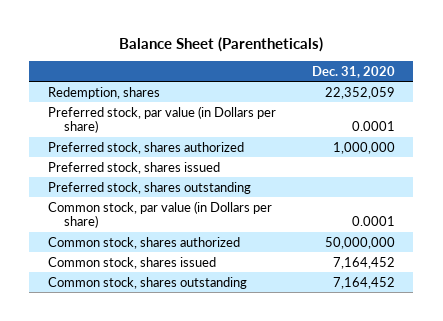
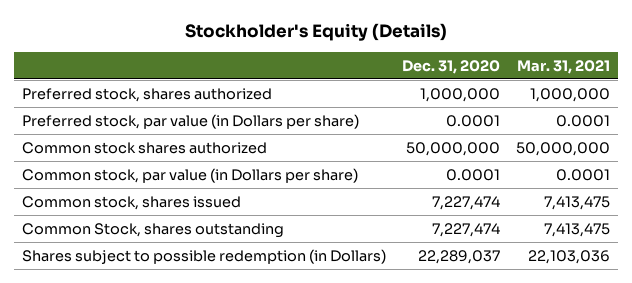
- Balance Sheet (Parentheticals)
+ Stockholder's Equity (Details)
- | Dec. 31, 2020
+ | Dec. 31, 2020 | Mar. 31, 2021
- Redemption, shares | 22,352,059
- Preferred stock, shares issued
- Preferred stock, shares outstanding
moved down: Preferred stock, par value (in Dollars per share) | 0.0001 | 0.0001
+ Common stock shares authorized | 50,000,000 | 50,000,000
- Common stock, shares authorized | 50,000,000
- Common stock, shares issued | 7,164,452
- Common stock, shares outstanding | 7,164,452
+ Common stock, shares issued | 7,227,474 | 7,413,475
+ Common Stock, shares outstanding | 7,227,474 | 7,413,475
+ Shares subject to possible redemption (in Dollars) | 22,289,037 | 22,103,036

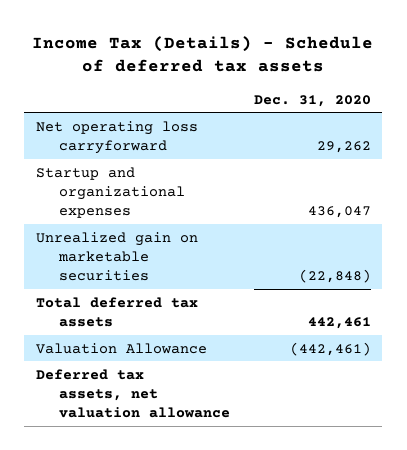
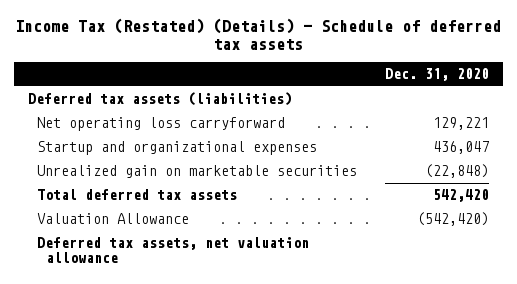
- Income Tax (Details) - Schedule of deferred tax assets
+ Income Tax (Restated) (Details) - Schedule of deferred tax assets
- Net operating loss carryforward | 29,262
+ Deferred tax assets (liabilities)
+ Net operating loss carryforward | 129,221
- Total deferred tax assets | 442,461
- Valuation Allowance | (442,461)
+ Total deferred tax assets | 542,420
+ Valuation Allowance | (542,420)

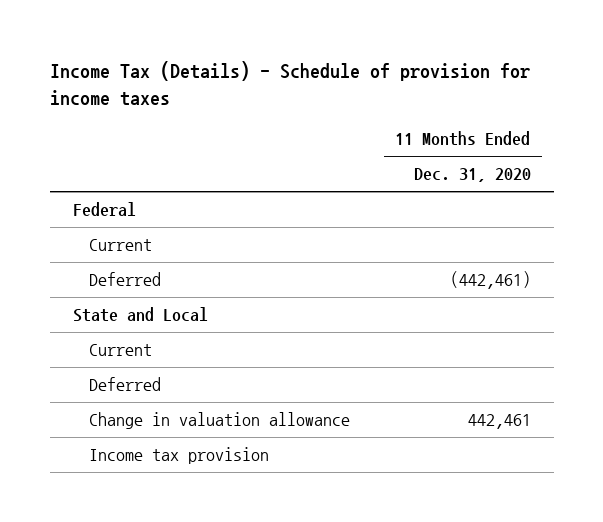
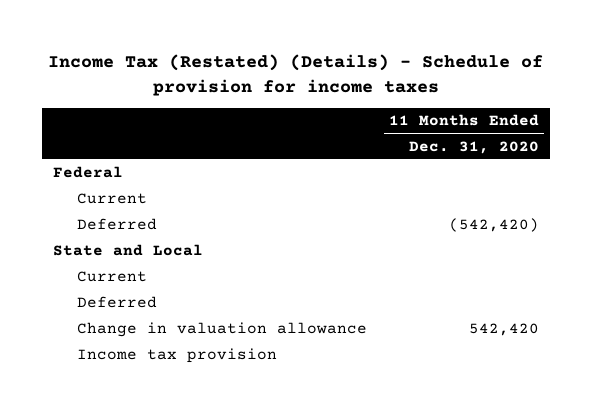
- Income Tax (Details) - Schedule of provision for income taxes
+ Income Tax (Restated) (Details) - Schedule of provision for income taxes
- Deferred | (442,461)
+ Deferred | (542,420)
- Change in valuation allowance | 442,461
+ Change in valuation allowance | 542,420

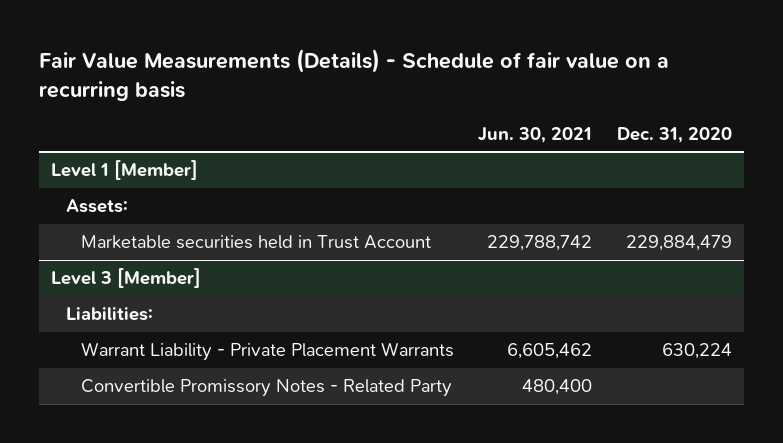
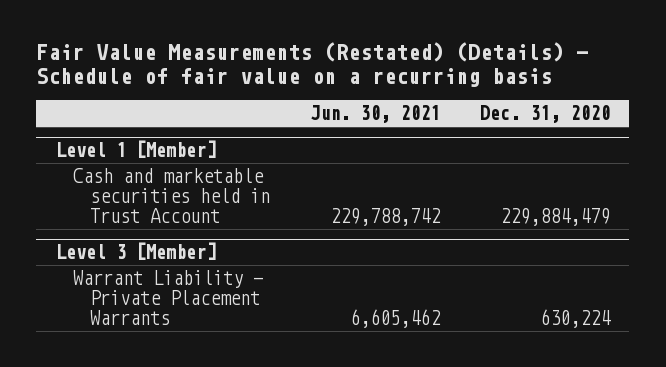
- Fair Value Measurements (Details) - Schedule of fair value on a recurring basis
+ Fair Value Measurements (Restated) (Details) - Schedule of fair value on a recurring basis
@ Level 1 [Member]
- Assets:
- Marketable securities held in Trust Account | 229,788,742 | 229,884,479
+ Cash and marketable securities held in Trust Account | 229,788,742 | 229,884,479
@ Level 3 [Member]
- Liabilities:
- Convertible Promissory Notes - Related Party | 480,400 |

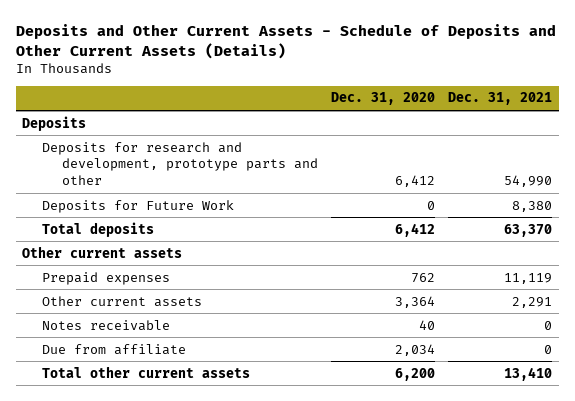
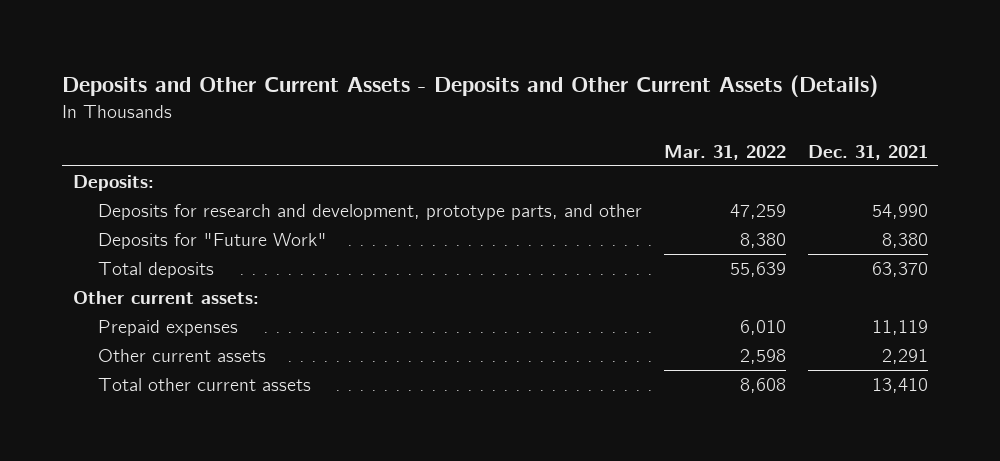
- Deposits and Other Current Assets - Schedule of Deposits and Other Current Assets (Details)
+ Deposits and Other Current Assets - Deposits and Other Current Assets (Details)
- | Dec. 31, 2020 | Dec. 31, 2021
+ | Mar. 31, 2022 | Dec. 31, 2021
- Deposits
- Deposits for research and development, prototype parts and other | 6,412 | 54,990
- Deposits for Future Work | 0 | 8,380
+ Deposits:
+ Deposits for research and development, prototype parts, and other | 47,259 | 54,990
+ Deposits for "Future Work" | 8,380 | 8,380
- Other current assets
+ Other current assets:
- Notes receivable | 40 | 0
- Due from affiliate | 2,034 | 0

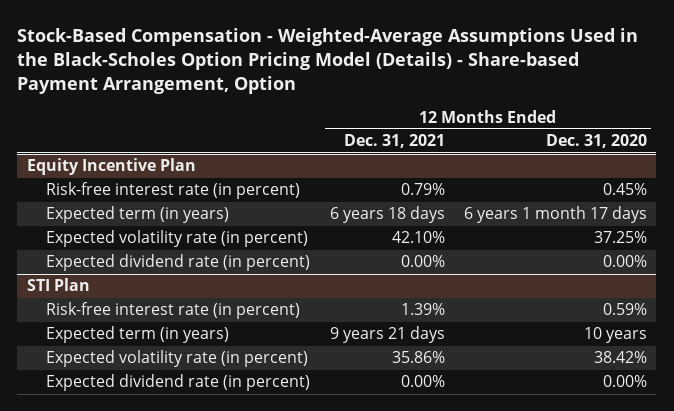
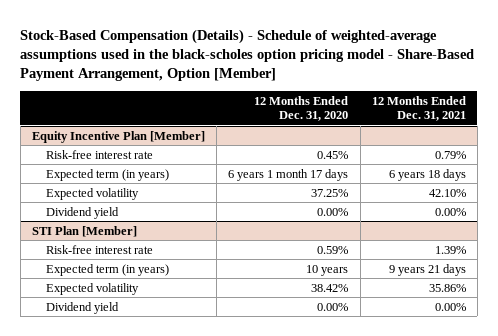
- Stock-Based Compensation - Weighted-Average Assumptions Used in the Black-Scholes Option Pricing Model (Details) - Share-based Payment Arrangement, Option
+ Stock-Based Compensation (Details) - Schedule of weighted-average assumptions used in the black-scholes option pricing model - Share-Based Payment Arrangement, Option [Member]
- | 12 Months Ended Dec. 31, 2021 | 12 Months Ended Dec. 31, 2020
+ | 12 Months Ended Dec. 31, 2020 | 12 Months Ended Dec. 31, 2021
- Equity Incentive Plan
- Risk-free interest rate (in percent) | 0.79% | 0.45%
+ Equity Incentive Plan [Member]
+ Risk-free interest rate | 0.45% | 0.79%
- Expected volatility rate (in percent) | 42.10% | 37.25%
- Expected dividend rate (in percent) | 0.00% | 0.00%
- STI Plan
- Risk-free interest rate (in percent) | 1.39% | 0.59%
+ Expected volatility | 37.25% | 42.10%
+ Dividend yield | 0.00% | 0.00%
+ STI Plan [Member]
+ Risk-free interest rate | 0.59% | 1.39%
- Expected volatility rate (in percent) | 35.86% | 38.42%
- Expected dividend rate (in percent) | 0.00% | 0.00%
+ Expected volatility | 38.42% | 35.86%
+ Dividend yield | 0.00% | 0.00%

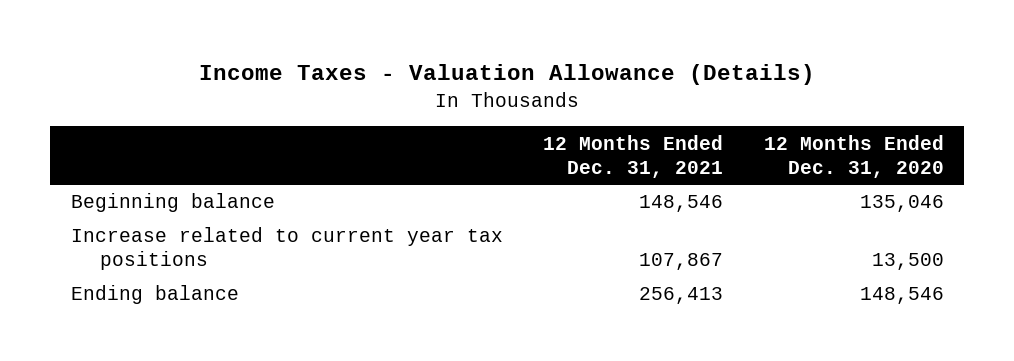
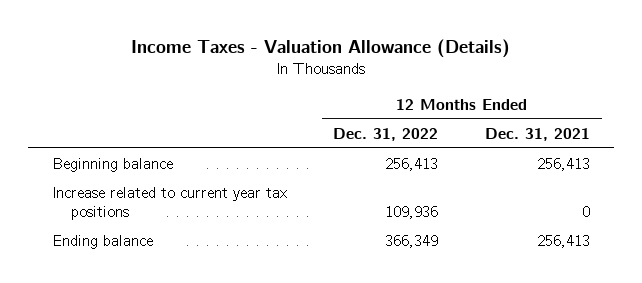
- | 12 Months Ended Dec. 31, 2021 | 12 Months Ended Dec. 31, 2020
+ | 12 Months Ended Dec. 31, 2022 | 12 Months Ended Dec. 31, 2021
- Beginning balance | 148,546 | 135,046
- Increase related to current year tax positions | 107,867 | 13,500
+ Beginning balance | 256,413 | 256,413
+ Increase related to current year tax positions | 109,936 | 0

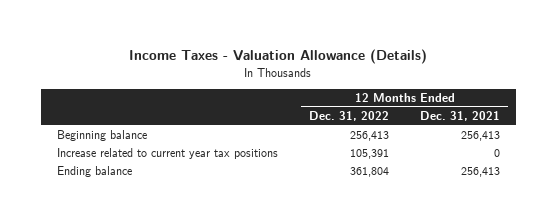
- Increase related to current year tax positions | 109,936 | 0
- Ending balance | 366,349 | 256,413
+ Increase related to current year tax positions | 105,391 | 0
+ Ending balance | 361,804 | 256,413

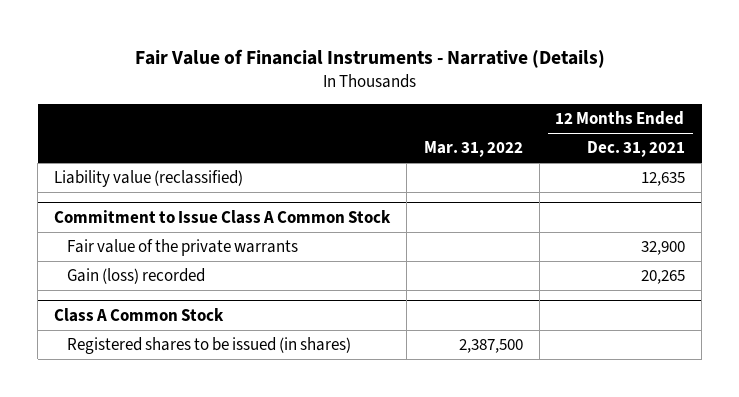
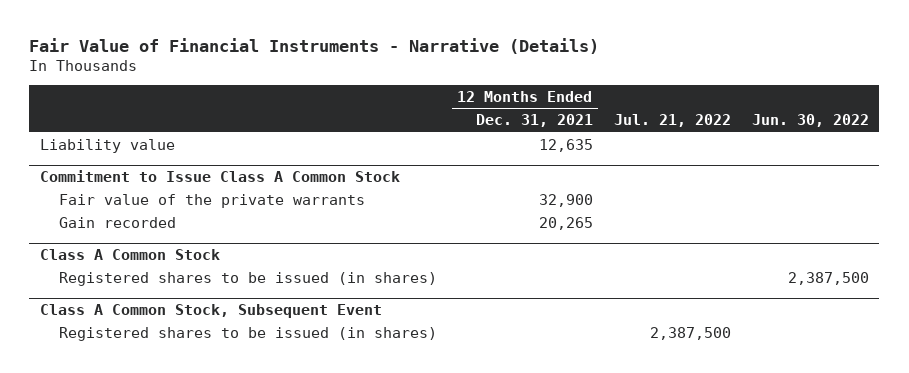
- | Mar. 31, 2022 | 12 Months Ended Dec. 31, 2021
+ | 12 Months Ended Dec. 31, 2021 | Jul. 21, 2022 | Jun. 30, 2022
- Liability value (reclassified) | | 12,635
+ Liability value | 12,635 | |
@ Commitment to Issue Class A Common Stock
- Gain (loss) recorded | | 20,265
+ Gain recorded | 20,265 | |
+ Class A Common Stock, Subsequent Event
+ Registered shares to be issued (in shares) | | 2,387,500 |

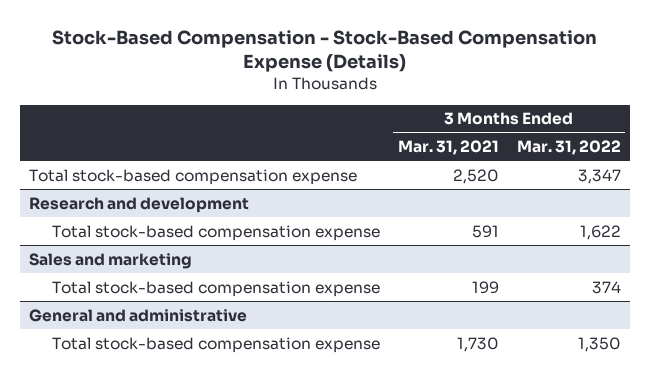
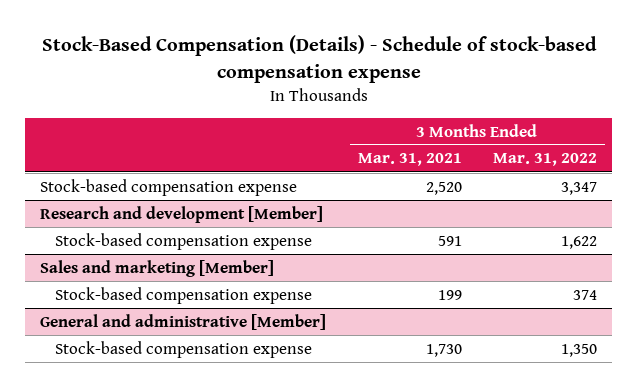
- Stock-Based Compensation - Stock-Based Compensation Expense (Details)
+ Stock-Based Compensation (Details) - Schedule of stock-based compensation expense
- Total stock-based compensation expense | 2,520 | 3,347
- Research and development
- Total stock-based compensation expense | 591 | 1,622
- Sales and marketing
- Total stock-based compensation expense | 199 | 374
- General and administrative
- Total stock-based compensation expense | 1,730 | 1,350
+ Stock-based compensation expense | 2,520 | 3,347
+ Research and development [Member]
+ Stock-based compensation expense | 591 | 1,622
+ Sales and marketing [Member]
+ Stock-based compensation expense | 199 | 374
+ General and administrative [Member]
+ Stock-based compensation expense | 1,730 | 1,350

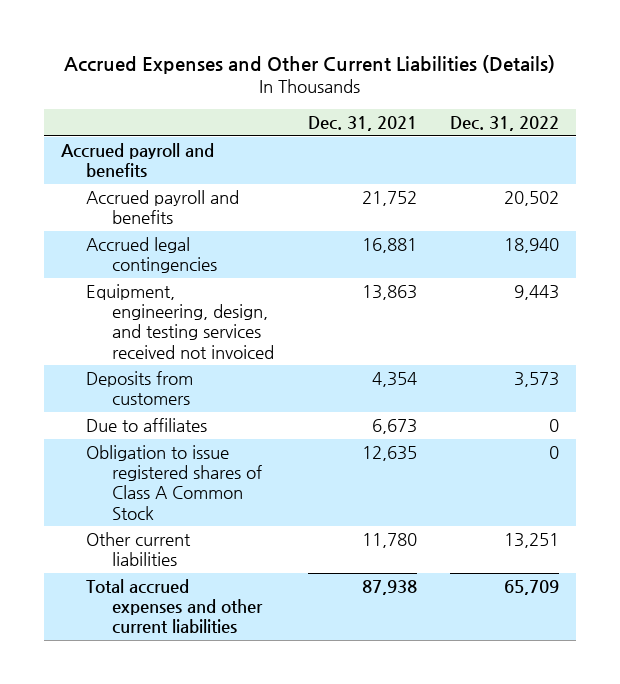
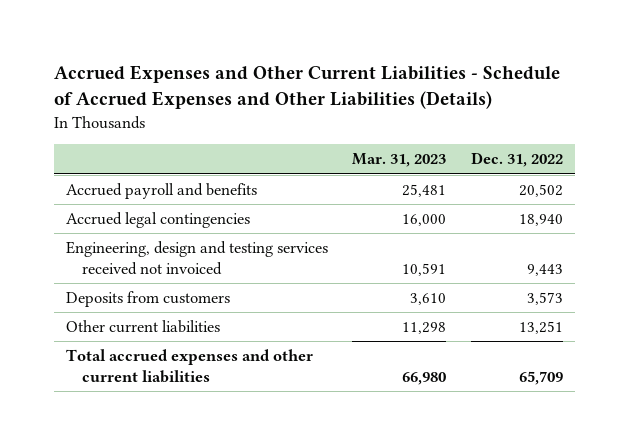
- Accrued Expenses and Other Current Liabilities (Details)
+ Accrued Expenses and Other Current Liabilities - Schedule of Accrued Expenses and Other Liabilities (Details)
- | Dec. 31, 2021 | Dec. 31, 2022
+ | Mar. 31, 2023 | Dec. 31, 2022
- Accrued payroll and benefits
- Equipment, engineering, design, and testing services received not invoiced | 13,863 | 9,443
+ Engineering, design and testing services received not invoiced | 10,591 | 9,443
- Due to affiliates | 6,673 | 0
- Obligation to issue registered shares of Class A Common Stock | 12,635 | 0

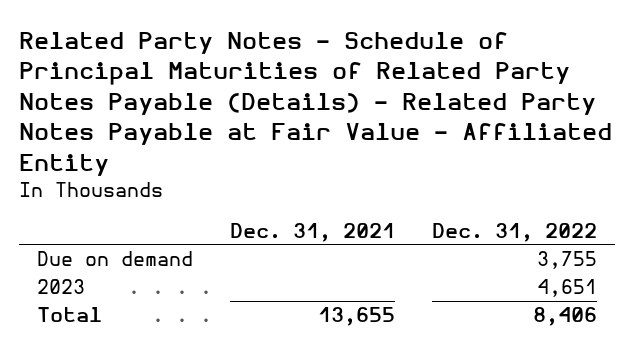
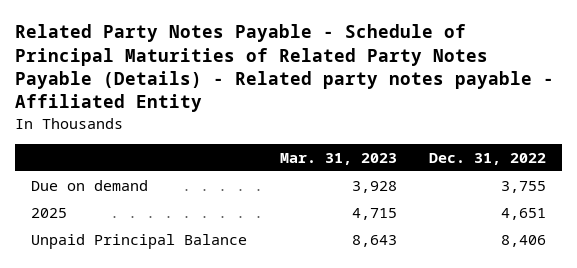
- Related Party Notes - Schedule of Principal Maturities of Related Party Notes Payable (Details) - Related Party Notes Payable at Fair Value - Affiliated Entity
+ Related Party Notes Payable - Schedule of Principal Maturities of Related Party Notes Payable (Details) - Related party notes payable - Affiliated Entity
- | Dec. 31, 2021 | Dec. 31, 2022
+ | Mar. 31, 2023 | Dec. 31, 2022
- 2023 | | 4,651
- Total | 13,655 | 8,406
+ 2025 | 4,715 | 4,651
+ Unpaid Principal Balance | 8,643 | 8,406

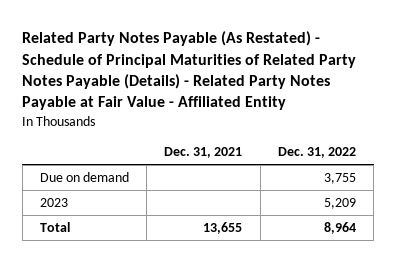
- Related Party Notes Payable - Schedule of Principal Maturities of Related Party Notes Payable (Details) - Related party notes payable - Affiliated Entity
+ Related Party Notes Payable (As Restated) - Schedule of Principal Maturities of Related Party Notes Payable (Details) - Related Party Notes Payable at Fair Value - Affiliated Entity
- | Mar. 31, 2023 | Dec. 31, 2022
+ | Dec. 31, 2021 | Dec. 31, 2022
- 2025 | 4,715 | 4,651
- Unpaid Principal Balance | 8,643 | 8,406
+ 2023 | | 5,209
+ Total | 13,655 | 8,964

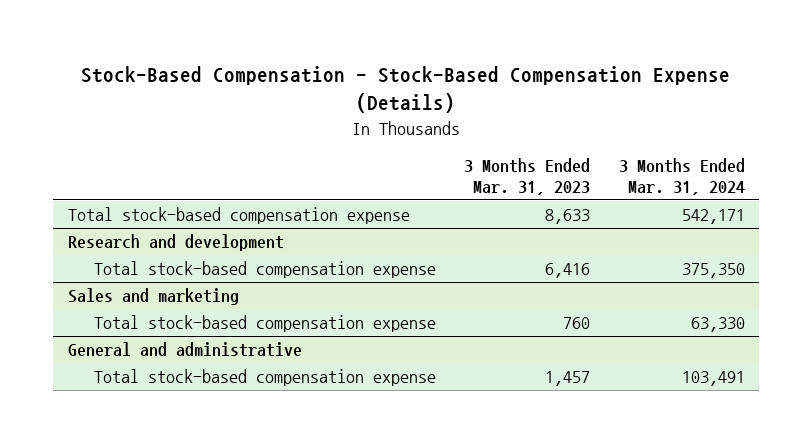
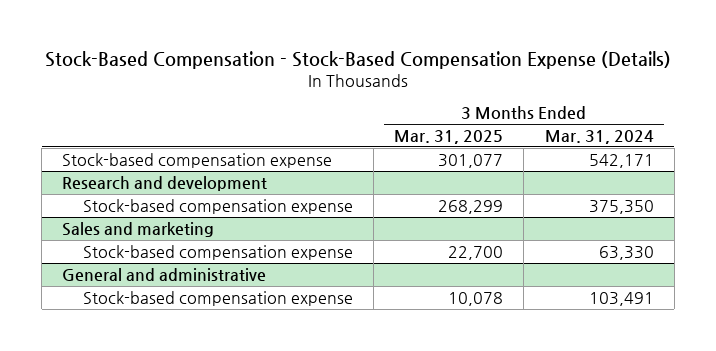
- | 3 Months Ended Mar. 31, 2023 | 3 Months Ended Mar. 31, 2024
+ | 3 Months Ended Mar. 31, 2025 | 3 Months Ended Mar. 31, 2024
- Total stock-based compensation expense | 8,633 | 542,171
+ Stock-based compensation expense | 301,077 | 542,171
@ Research and development
- Total stock-based compensation expense | 6,416 | 375,350
+ Stock-based compensation expense | 268,299 | 375,350
@ Sales and marketing
- Total stock-based compensation expense | 760 | 63,330
+ Stock-based compensation expense | 22,700 | 63,330
@ General and administrative
- Total stock-based compensation expense | 1,457 | 103,491
+ Stock-based compensation expense | 10,078 | 103,491

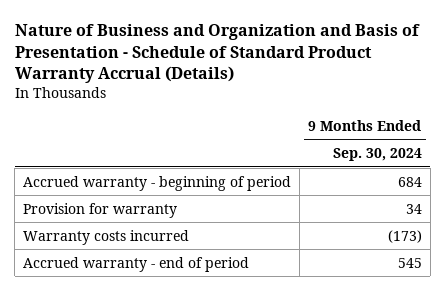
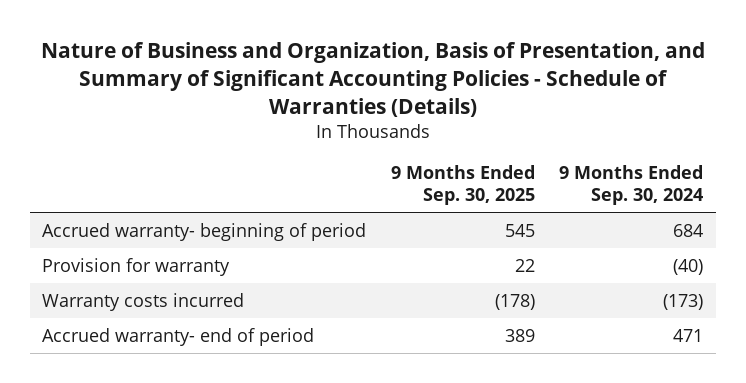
- Nature of Business and Organization and Basis of Presentation - Schedule of Standard Product Warranty Accrual (Details)
+ Nature of Business and Organization, Basis of Presentation, and Summary of Significant Accounting Policies - Schedule of Warranties (Details)
- | 9 Months Ended Sep. 30, 2024
+ | 9 Months Ended Sep. 30, 2025 | 9 Months Ended Sep. 30, 2024
- Accrued warranty - beginning of period | 684
- Provision for warranty | 34
+ Accrued warranty- beginning of period | 545 | 684
+ Provision for warranty | 22 | (40)
- Accrued warranty - end of period | 545
+ Accrued warranty- end of period | 389 | 471

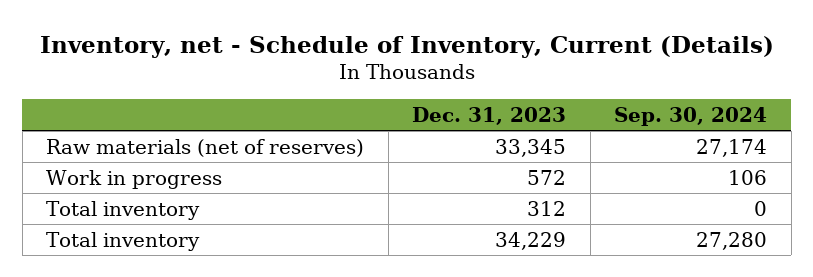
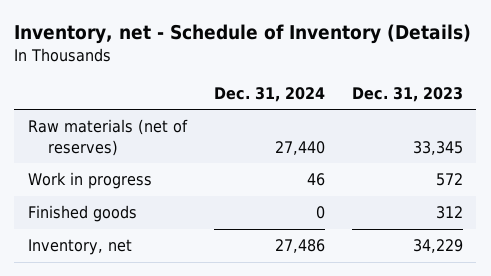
- Inventory, net - Schedule of Inventory, Current (Details)
+ Inventory, net - Schedule of Inventory (Details)
- | Dec. 31, 2023 | Sep. 30, 2024
+ | Dec. 31, 2024 | Dec. 31, 2023
- Total inventory | 312 | 0
- Total inventory | 34,229 | 27,280
+ Finished goods | 0 | 312
+ Inventory, net | 27,486 | 34,229

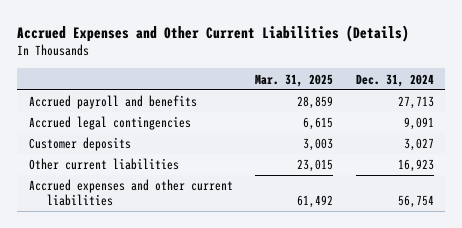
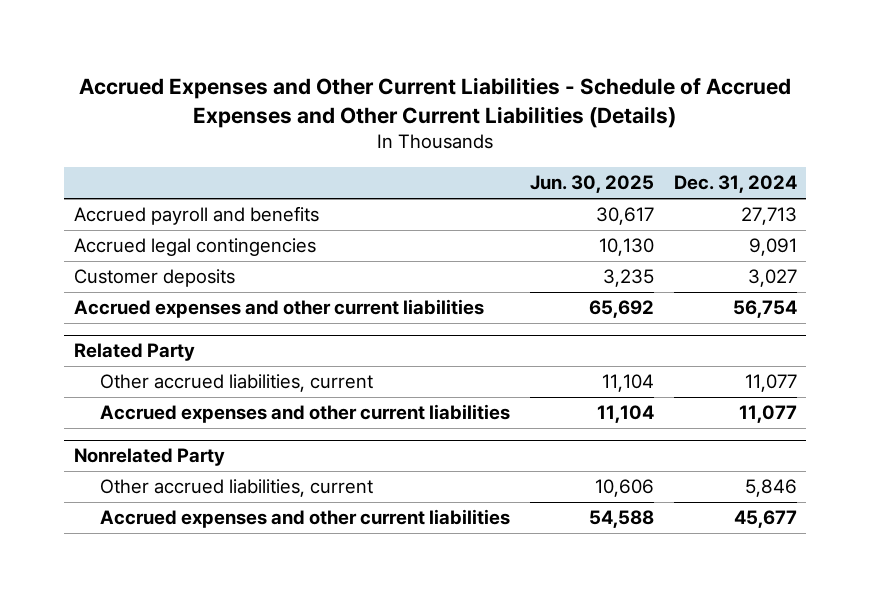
- Accrued Expenses and Other Current Liabilities (Details)
+ Accrued Expenses and Other Current Liabilities - Schedule of Accrued Expenses and Other Current Liabilities (Details)
- | Mar. 31, 2025 | Dec. 31, 2024
+ | Jun. 30, 2025 | Dec. 31, 2024
- Other current liabilities | 23,015 | 16,923
+ Related Party
+ Other accrued liabilities, current | 11,104 | 11,077
+ Accrued expenses and other current liabilities | 11,104 | 11,077
+ Nonrelated Party
+ Other accrued liabilities, current | 10,606 | 5,846
+ Accrued expenses and other current liabilities | 54,588 | 45,677

